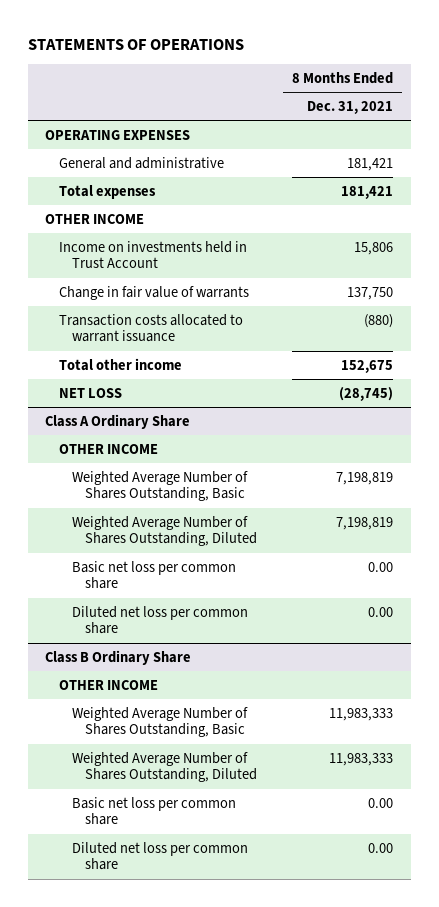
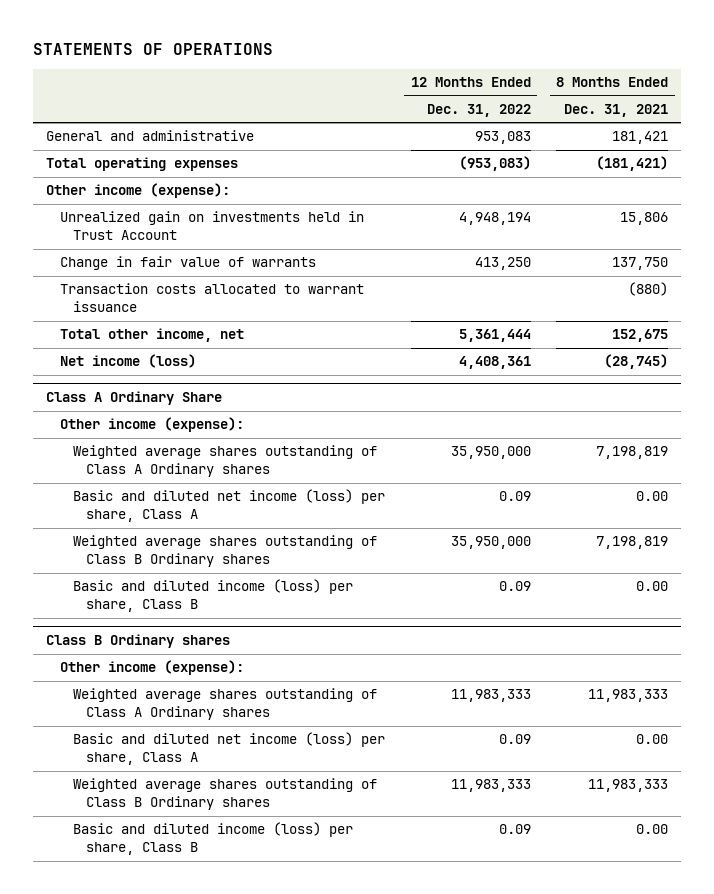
- | 8 Months Ended Dec. 31, 2021
+ | 12 Months Ended Dec. 31, 2022 | 8 Months Ended Dec. 31, 2021
- OPERATING EXPENSES
- Total expenses | 181,421
- OTHER INCOME
- Income on investments held in Trust Account | 15,806
+ Total operating expenses | (953,083) | (181,421)
+ Other income (expense):
+ Unrealized gain on investments held in Trust Account | 4,948,194 | 15,806
- Total other income | 152,675
- NET LOSS | (28,745)
+ Total other income, net | 5,361,444 | 152,675
+ Net income (loss) | 4,408,361 | (28,745)
@ Class A Ordinary Share
- OTHER INCOME
- Weighted Average Number of Shares Outstanding, Basic | 7,198,819
- Weighted Average Number of Shares Outstanding, Diluted | 7,198,819
- Basic net loss per common share | 0.00
- Diluted net loss per common share | 0.00
- Class B Ordinary Share
- OTHER INCOME
- Weighted Average Number of Shares Outstanding, Basic | 11,983,333
- Weighted Average Number of Shares Outstanding, Diluted | 11,983,333
- Basic net loss per common share | 0.00
- Diluted net loss per common share | 0.00
@ Class A Ordinary Share
+ Other income (expense):
+ Weighted average shares outstanding of Class A Ordinary shares | 35,950,000 | 7,198,819
+ Basic and diluted net income (loss) per share, Class A | 0.09 | 0.00
+ Weighted average shares outstanding of Class B Ordinary shares | 35,950,000 | 7,198,819
+ Basic and diluted income (loss) per share, Class B | 0.09 | 0.00
+ Class B Ordinary shares
+ Other income (expense):
+ Weighted average shares outstanding of Class A Ordinary shares | 11,983,333 | 11,983,333
+ Basic and diluted net income (loss) per share, Class A | 0.09 | 0.00
+ Weighted average shares outstanding of Class B Ordinary shares | 11,983,333 | 11,983,333
+ Basic and diluted income (loss) per share, Class B | 0.09 | 0.00

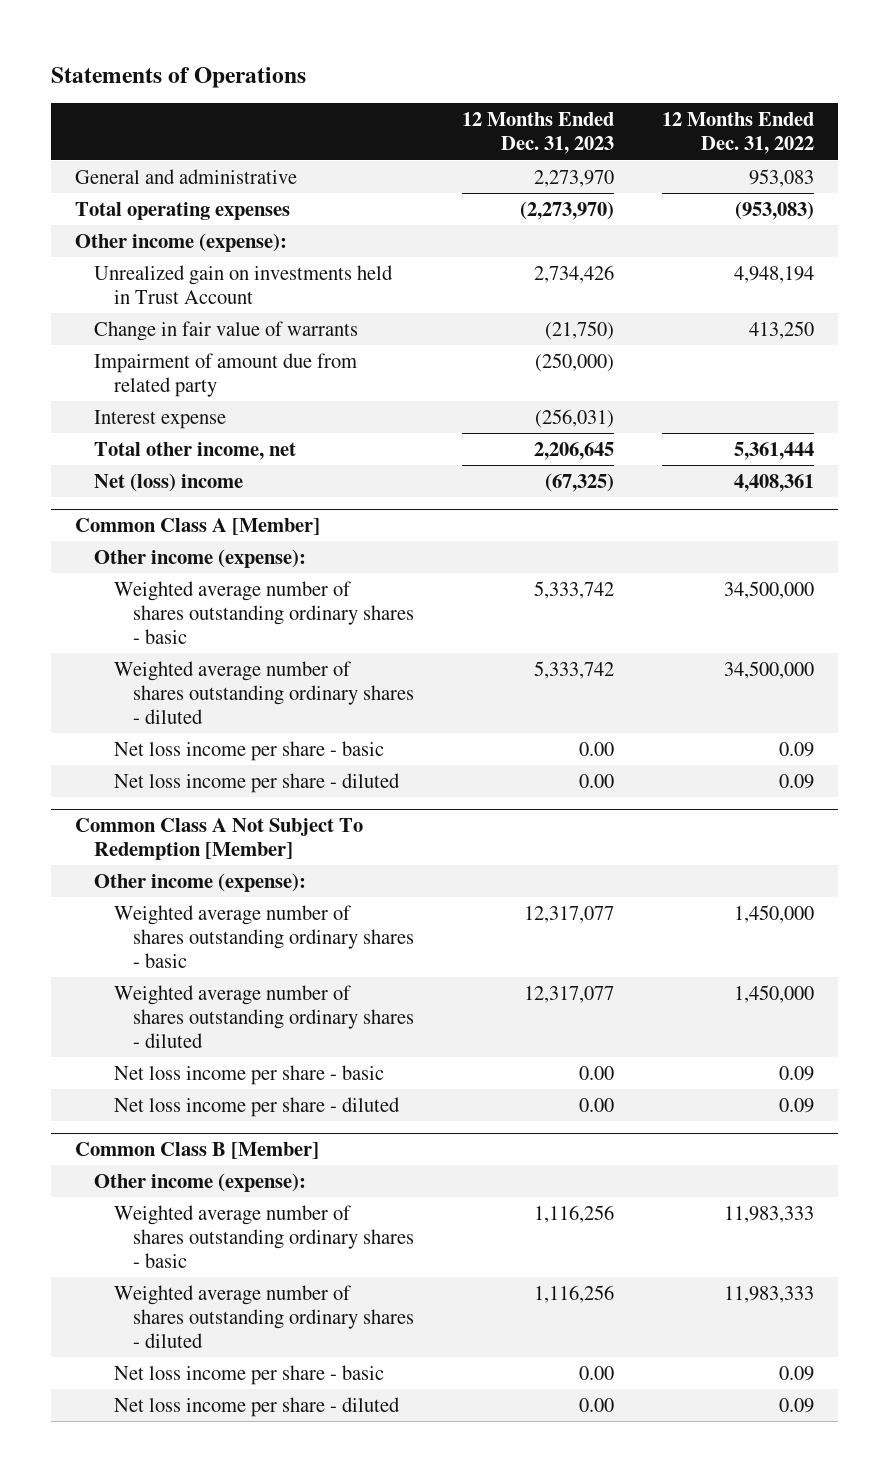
- STATEMENTS OF OPERATIONS
+ Statements of Operations
- | 12 Months Ended Dec. 31, 2022 | 8 Months Ended Dec. 31, 2021
+ | 12 Months Ended Dec. 31, 2023 | 12 Months Ended Dec. 31, 2022
- Transaction costs allocated to warrant issuance | | (880)
+ Impairment of amount due from related party | (250,000) |
+ Interest expense | (256,031) |
- Net income (loss) | 4,408,361 | (28,745)
- Class A Ordinary Share
+ Net (loss) income | (67,325) | 4,408,361
+ Common Class A [Member]
- Weighted average shares outstanding of Class A Ordinary shares | 35,950,000 | 7,198,819
- Basic and diluted net income (loss) per share, Class A | 0.09 | 0.00
- Weighted average shares outstanding of Class B Ordinary shares | 35,950,000 | 7,198,819
- Basic and diluted income (loss) per share, Class B | 0.09 | 0.00
- Class B Ordinary shares
+ Weighted average number of shares outstanding ordinary shares - basic | 5,333,742 | 34,500,000
+ Weighted average number of shares outstanding ordinary shares - diluted | 5,333,742 | 34,500,000
+ Net loss income per share - basic | 0.00 | 0.09
+ Net loss income per share - diluted | 0.00 | 0.09
+ Common Class A Not Subject To Redemption [Member]
- Weighted average shares outstanding of Class A Ordinary shares | 11,983,333 | 11,983,333
- Basic and diluted net income (loss) per share, Class A | 0.09 | 0.00
- Weighted average shares outstanding of Class B Ordinary shares | 11,983,333 | 11,983,333
- Basic and diluted income (loss) per share, Class B | 0.09 | 0.00
+ Weighted average number of shares outstanding ordinary shares - basic | 12,317,077 | 1,450,000
+ Weighted average number of shares outstanding ordinary shares - diluted | 12,317,077 | 1,450,000
+ Net loss income per share - basic | 0.00 | 0.09
+ Net loss income per share - diluted | 0.00 | 0.09
+ Common Class B [Member]
+ Other income (expense):
+ Weighted average number of shares outstanding ordinary shares - basic | 1,116,256 | 11,983,333
+ Weighted average number of shares outstanding ordinary shares - diluted | 1,116,256 | 11,983,333
+ Net loss income per share - basic | 0.00 | 0.09
+ Net loss income per share - diluted | 0.00 | 0.09

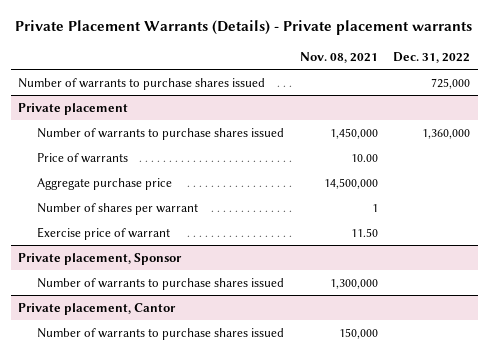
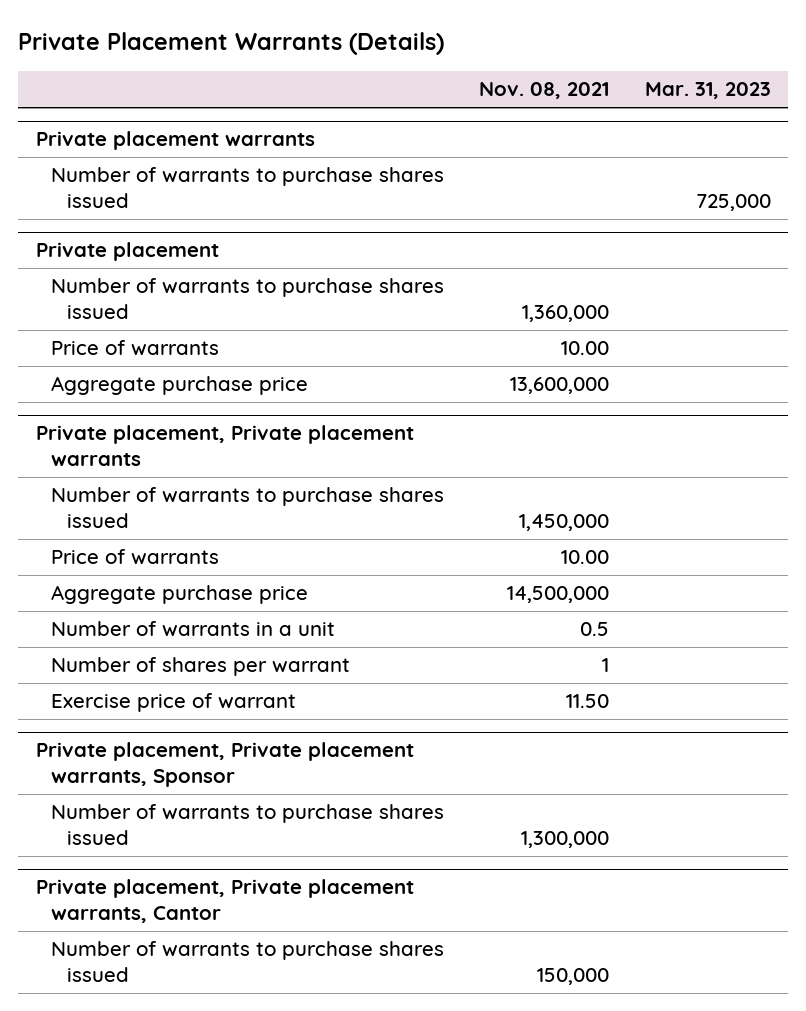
- Private Placement Warrants (Details) - Private placement warrants
+ Private Placement Warrants (Details)
- | Nov. 08, 2021 | Dec. 31, 2022
+ | Nov. 08, 2021 | Mar. 31, 2023
+ Private placement warrants
@ Private placement
+ Number of warrants to purchase shares issued | 1,360,000 |
+ Price of warrants | 10.00 |
+ Aggregate purchase price | 13,600,000 |
+ Private placement, Private placement warrants
+ Number of warrants in a unit | 0.5 |
- Private placement, Sponsor
+ Private placement, Private placement warrants, Sponsor
- Private placement, Cantor
+ Private placement, Private placement warrants, Cantor

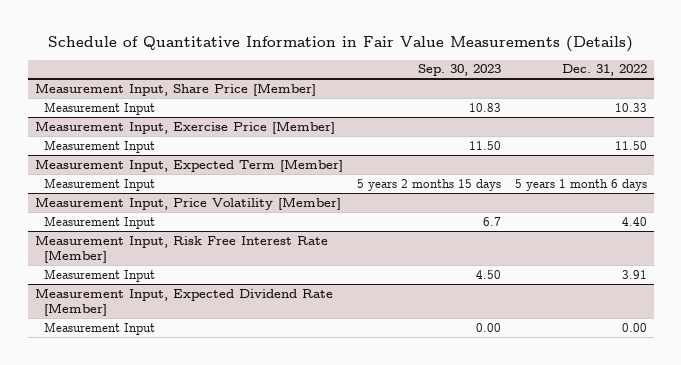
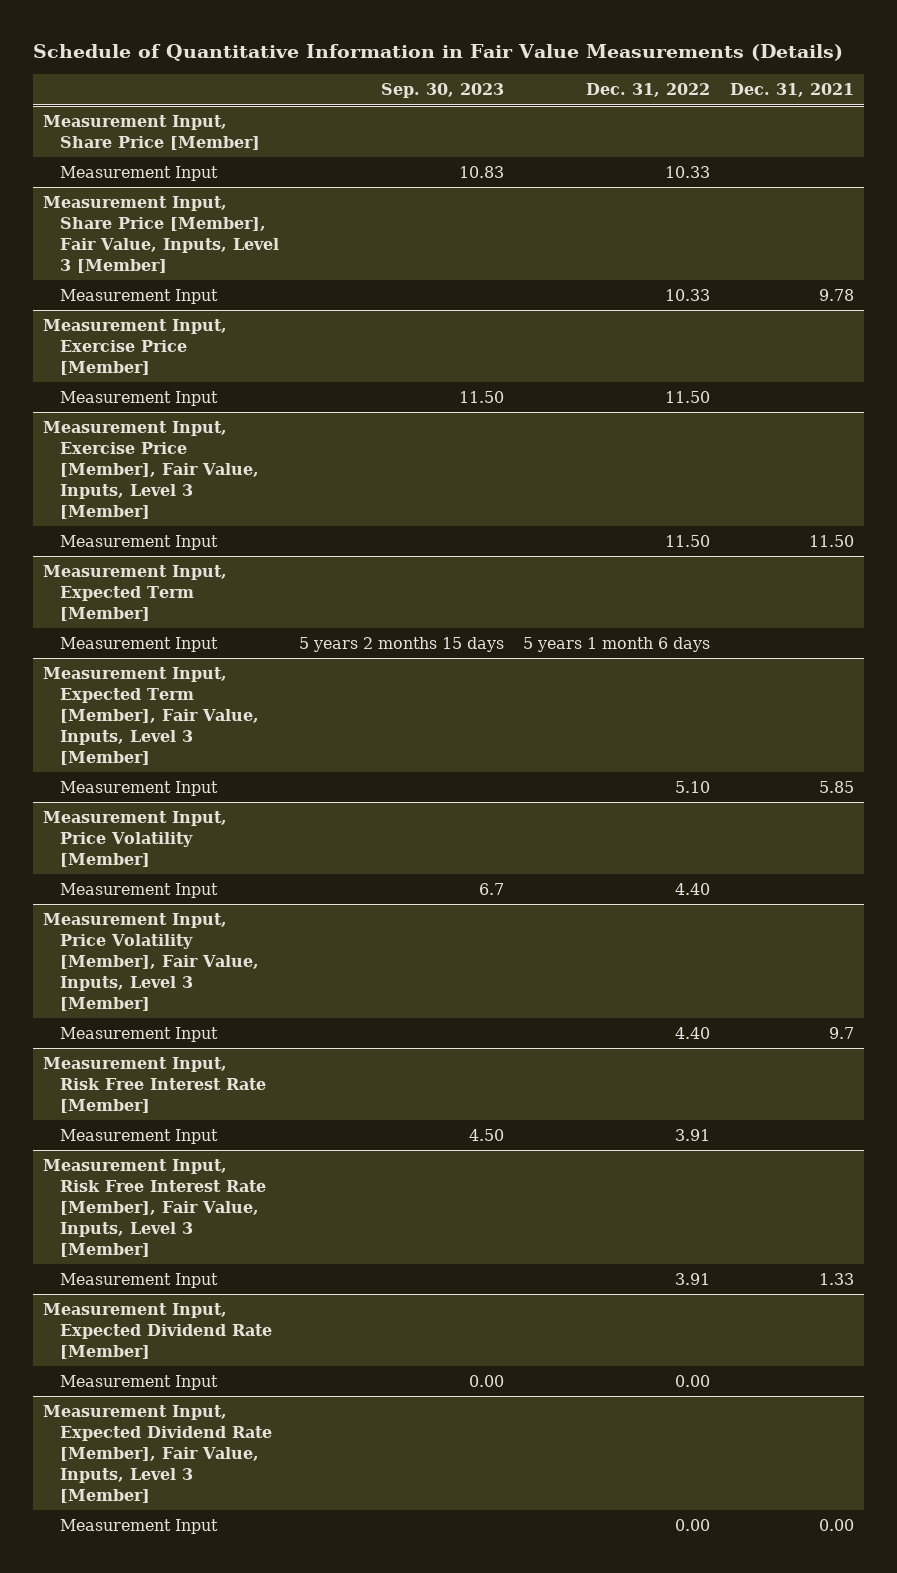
- | Sep. 30, 2023 | Dec. 31, 2022
+ | Sep. 30, 2023 | Dec. 31, 2022 | Dec. 31, 2021
+ Measurement Input, Share Price [Member], Fair Value, Inputs, Level 3 [Member]
+ Measurement Input | | 10.33 | 9.78
+ Measurement Input, Exercise Price [Member], Fair Value, Inputs, Level 3 [Member]
+ Measurement Input | | 11.50 | 11.50
+ Measurement Input, Expected Term [Member], Fair Value, Inputs, Level 3 [Member]
+ Measurement Input | | 5.10 | 5.85
+ Measurement Input, Price Volatility [Member], Fair Value, Inputs, Level 3 [Member]
+ Measurement Input | | 4.40 | 9.7
+ Measurement Input, Risk Free Interest Rate [Member], Fair Value, Inputs, Level 3 [Member]
+ Measurement Input | | 3.91 | 1.33
+ Measurement Input, Expected Dividend Rate [Member], Fair Value, Inputs, Level 3 [Member]
+ Measurement Input | | 0.00 | 0.00

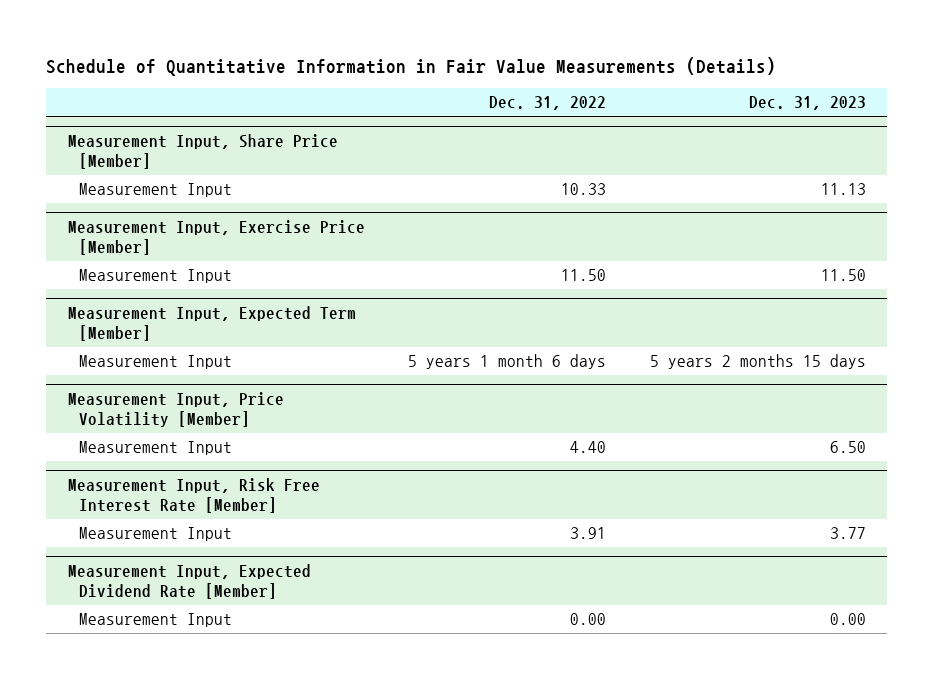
- | Sep. 30, 2023 | Dec. 31, 2022 | Dec. 31, 2021
+ | Dec. 31, 2022 | Dec. 31, 2023
- Measurement Input, Share Price [Member], Fair Value, Inputs, Level 3 [Member]
- Measurement Input | | 10.33 | 9.78
- Measurement Input, Exercise Price [Member], Fair Value, Inputs, Level 3 [Member]
- Measurement Input | | 11.50 | 11.50
- Measurement Input, Expected Term [Member], Fair Value, Inputs, Level 3 [Member]
- Measurement Input | | 5.10 | 5.85
- Measurement Input, Price Volatility [Member], Fair Value, Inputs, Level 3 [Member]
- Measurement Input | | 4.40 | 9.7
- Measurement Input, Risk Free Interest Rate [Member], Fair Value, Inputs, Level 3 [Member]
- Measurement Input | | 3.91 | 1.33
- Measurement Input, Expected Dividend Rate [Member], Fair Value, Inputs, Level 3 [Member]
- Measurement Input | | 0.00 | 0.00

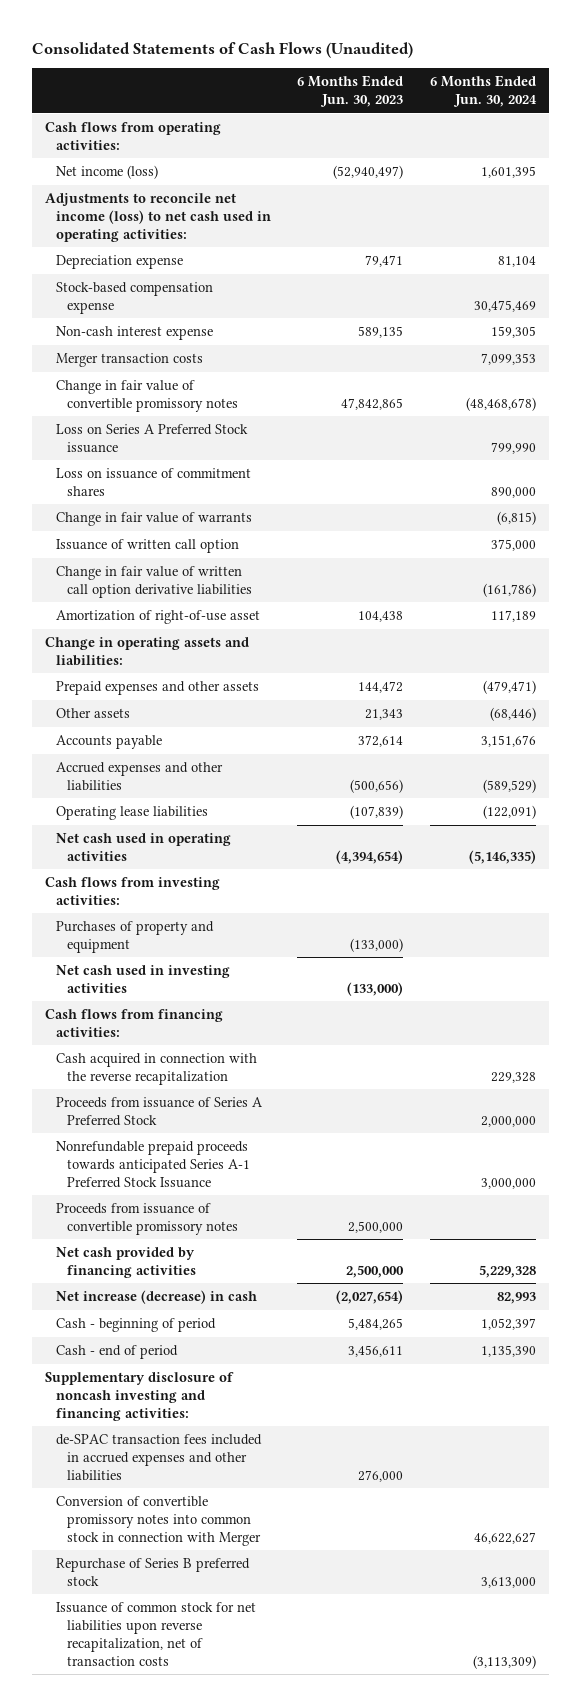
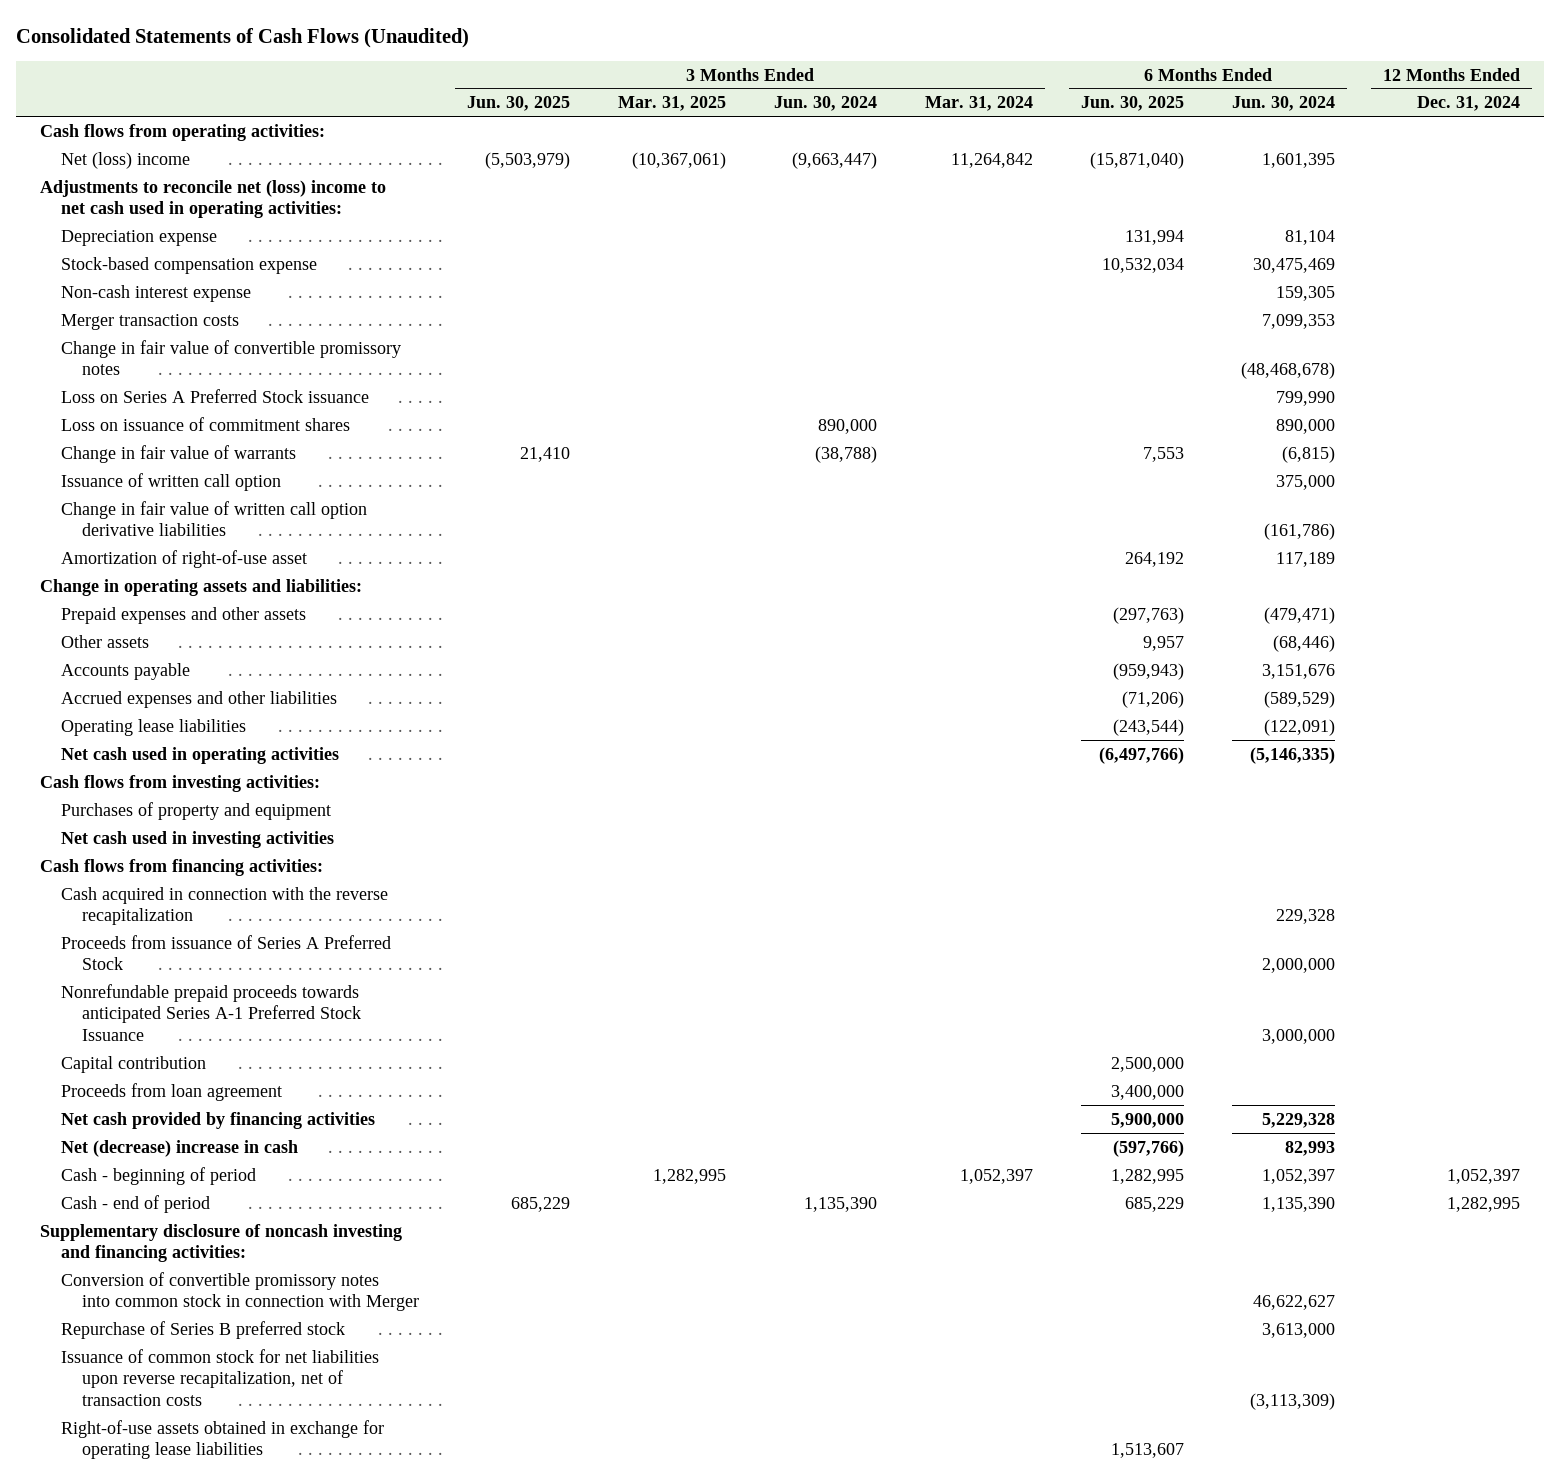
- | 6 Months Ended Jun. 30, 2023 | 6 Months Ended Jun. 30, 2024
+ | 3 Months Ended Jun. 30, 2025 | 3 Months Ended Mar. 31, 2025 | 3 Months Ended Jun. 30, 2024 | 3 Months Ended Mar. 31, 2024 | 6 Months Ended Jun. 30, 2025 | 6 Months Ended Jun. 30, 2024 | 12 Months Ended Dec. 31, 2024
- Net income (loss) | (52,940,497) | 1,601,395
- Adjustments to reconcile net income (loss) to net cash used in operating activities:
+ Net (loss) income | (5,503,979) | (10,367,061) | (9,663,447) | 11,264,842 | (15,871,040) | 1,601,395 |
+ Adjustments to reconcile net (loss) income to net cash used in operating activities:
- Proceeds from issuance of convertible promissory notes | 2,500,000 |
+ Capital contribution | | | | | 2,500,000 | |
+ Proceeds from loan agreement | | | | | 3,400,000 | |
- Net increase (decrease) in cash | (2,027,654) | 82,993
+ Net (decrease) increase in cash | | | | | (597,766) | 82,993 |
- de-SPAC transaction fees included in accrued expenses and other liabilities | 276,000 |
+ Right-of-use assets obtained in exchange for operating lease liabilities | | | | | 1,513,607 | |

